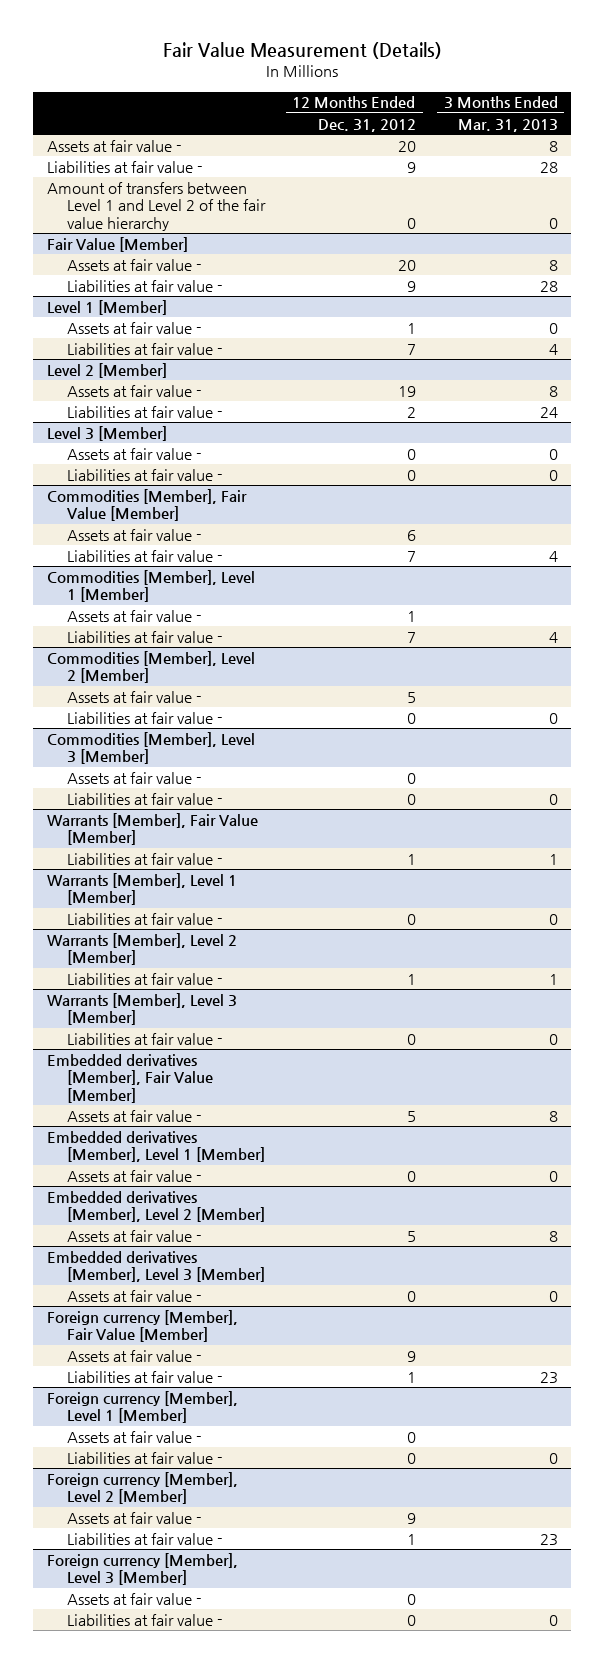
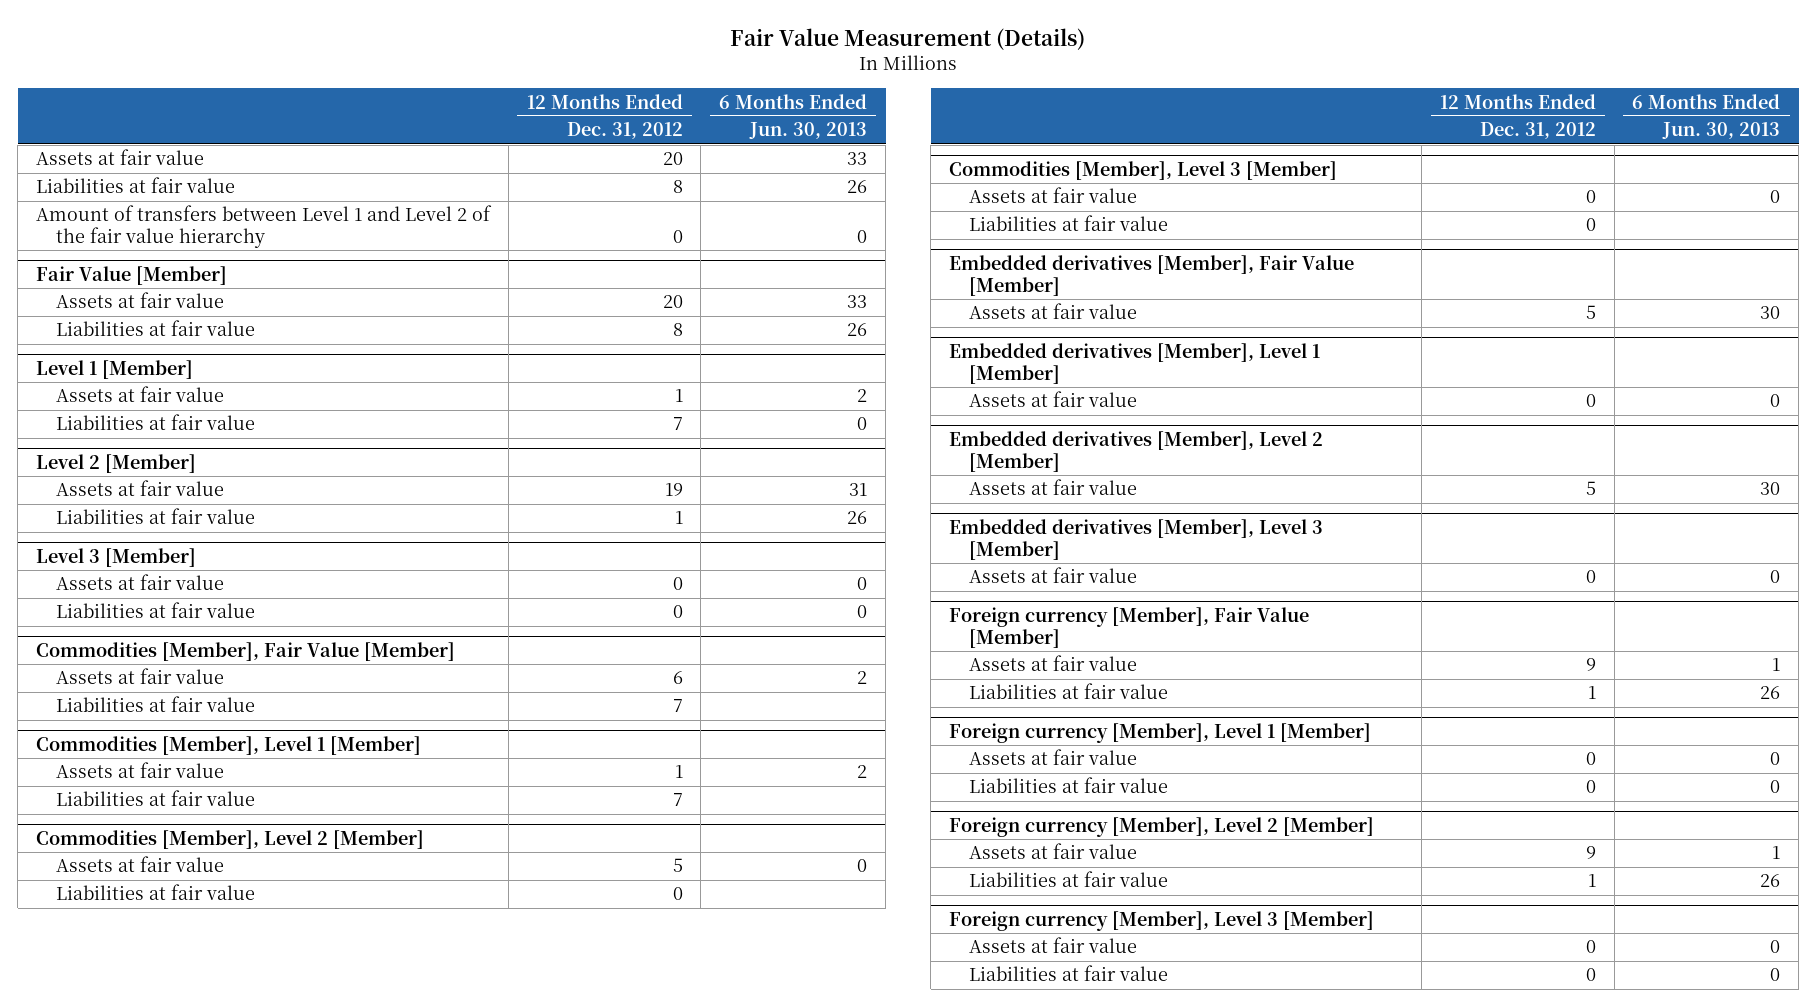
- | 12 Months Ended Dec. 31, 2012 | 3 Months Ended Mar. 31, 2013
+ | 12 Months Ended Dec. 31, 2012 | 6 Months Ended Jun. 30, 2013
- Assets at fair value - | 20 | 8
- Liabilities at fair value - | 9 | 28
+ Assets at fair value | 20 | 33
+ Liabilities at fair value | 8 | 26
@ Fair Value [Member]
- Assets at fair value - | 20 | 8
- Liabilities at fair value - | 9 | 28
+ Assets at fair value | 20 | 33
+ Liabilities at fair value | 8 | 26
@ Level 1 [Member]
- Assets at fair value - | 1 | 0
- Liabilities at fair value - | 7 | 4
+ Assets at fair value | 1 | 2
+ Liabilities at fair value | 7 | 0
@ Level 2 [Member]
- Assets at fair value - | 19 | 8
- Liabilities at fair value - | 2 | 24
+ Assets at fair value | 19 | 31
+ Liabilities at fair value | 1 | 26
@ Level 3 [Member]
- Assets at fair value - | 0 | 0
- Liabilities at fair value - | 0 | 0
+ Assets at fair value | 0 | 0
+ Liabilities at fair value | 0 | 0
@ Commodities [Member], Fair Value [Member]
- Assets at fair value - | 6 |
- Liabilities at fair value - | 7 | 4
+ Assets at fair value | 6 | 2
+ Liabilities at fair value | 7 |
@ Commodities [Member], Level 1 [Member]
- Assets at fair value - | 1 |
- Liabilities at fair value - | 7 | 4
+ Assets at fair value | 1 | 2
+ Liabilities at fair value | 7 |
@ Commodities [Member], Level 2 [Member]
- Assets at fair value - | 5 |
- Liabilities at fair value - | 0 | 0
+ Assets at fair value | 5 | 0
+ Liabilities at fair value | 0 |
@ Commodities [Member], Level 3 [Member]
- Assets at fair value - | 0 |
- Liabilities at fair value - | 0 | 0
- Warrants [Member], Fair Value [Member]
- Liabilities at fair value - | 1 | 1
- Warrants [Member], Level 1 [Member]
- Liabilities at fair value - | 0 | 0
- Warrants [Member], Level 2 [Member]
- Liabilities at fair value - | 1 | 1
- Warrants [Member], Level 3 [Member]
- Liabilities at fair value - | 0 | 0
@ Commodities [Member], Level 3 [Member]
+ Assets at fair value | 0 | 0
+ Liabilities at fair value | 0 |
@ Embedded derivatives [Member], Fair Value [Member]
- Assets at fair value - | 5 | 8
+ Assets at fair value | 5 | 30
@ Embedded derivatives [Member], Level 1 [Member]
- Assets at fair value - | 0 | 0
+ Assets at fair value | 0 | 0
@ Embedded derivatives [Member], Level 2 [Member]
- Assets at fair value - | 5 | 8
+ Assets at fair value | 5 | 30
@ Embedded derivatives [Member], Level 3 [Member]
- Assets at fair value - | 0 | 0
+ Assets at fair value | 0 | 0
@ Foreign currency [Member], Fair Value [Member]
- Assets at fair value - | 9 |
- Liabilities at fair value - | 1 | 23
+ Assets at fair value | 9 | 1
+ Liabilities at fair value | 1 | 26
@ Foreign currency [Member], Level 1 [Member]
- Assets at fair value - | 0 |
- Liabilities at fair value - | 0 | 0
+ Assets at fair value | 0 | 0
+ Liabilities at fair value | 0 | 0
@ Foreign currency [Member], Level 2 [Member]
- Assets at fair value - | 9 |
- Liabilities at fair value - | 1 | 23
+ Assets at fair value | 9 | 1
+ Liabilities at fair value | 1 | 26
@ Foreign currency [Member], Level 3 [Member]
- Assets at fair value - | 0 |
- Liabilities at fair value - | 0 | 0
+ Assets at fair value | 0 | 0
+ Liabilities at fair value | 0 | 0

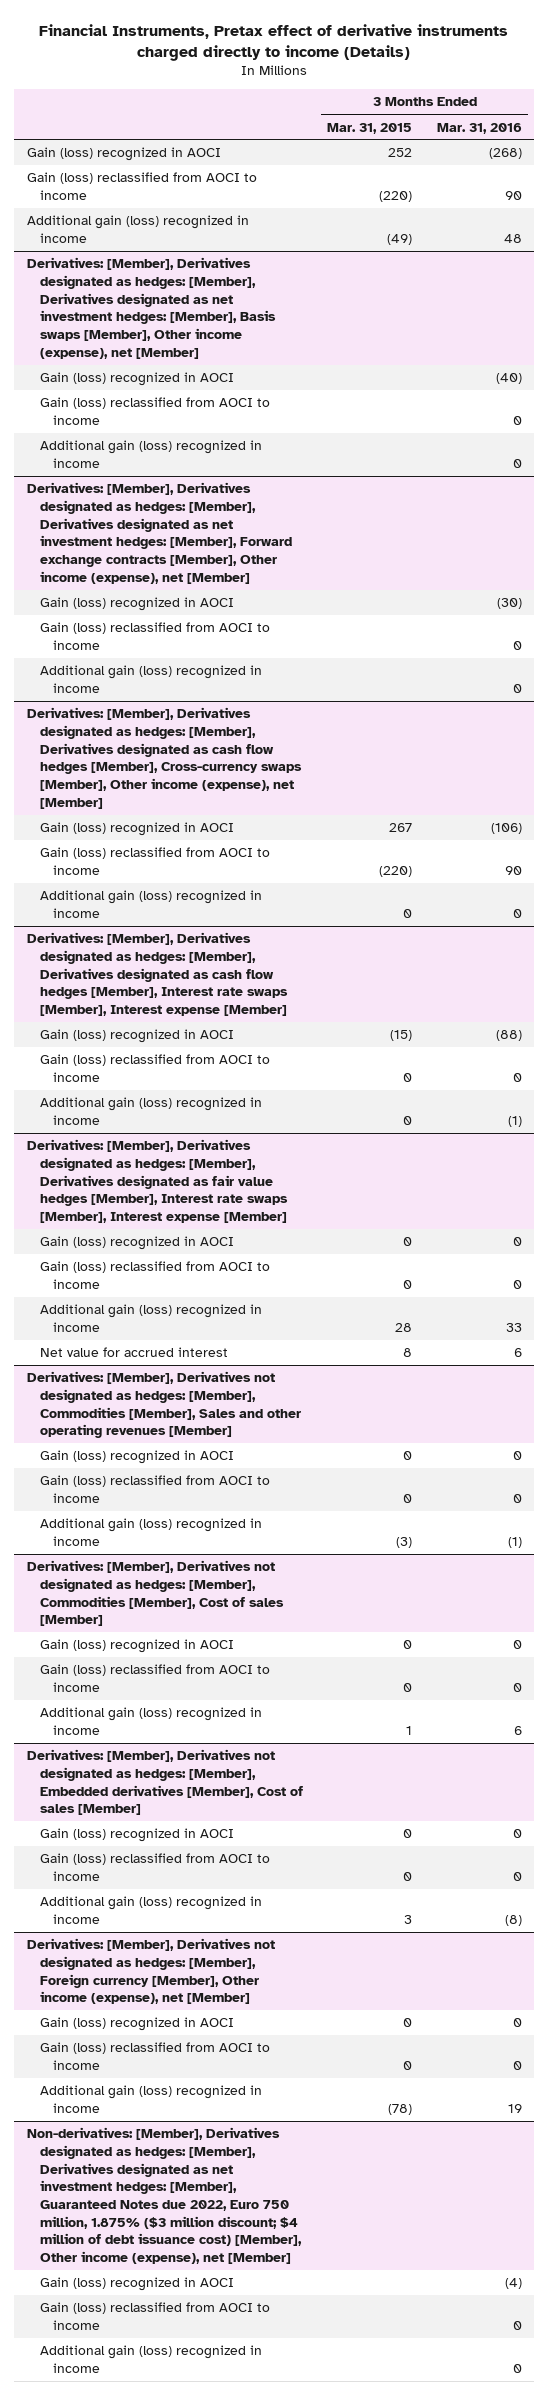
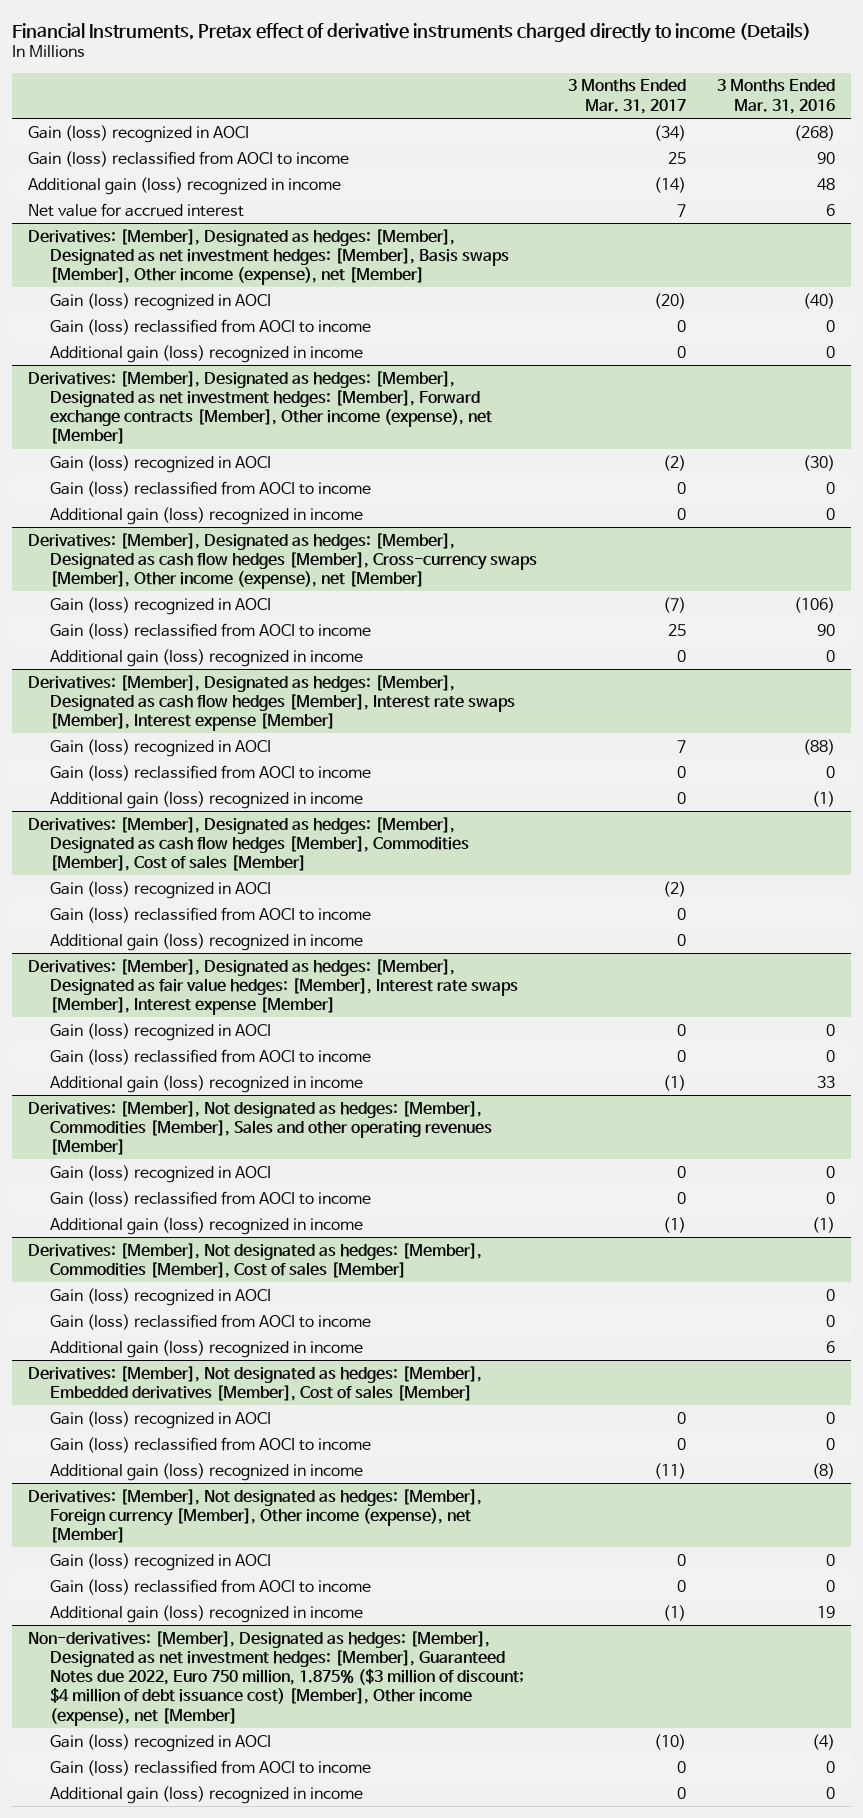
- | 3 Months Ended Mar. 31, 2015 | 3 Months Ended Mar. 31, 2016
+ | 3 Months Ended Mar. 31, 2017 | 3 Months Ended Mar. 31, 2016
- Derivatives: [Member], Derivatives designated as hedges: [Member], Derivatives designated as net investment hedges: [Member], Basis swaps [Member], Other income (expense), net [Member]
+ Net value for accrued interest | 7 | 6
+ Derivatives: [Member], Designated as hedges: [Member], Designated as net investment hedges: [Member], Basis swaps [Member], Other income (expense), net [Member]
- Derivatives: [Member], Derivatives designated as hedges: [Member], Derivatives designated as net investment hedges: [Member], Forward exchange contracts [Member], Other income (expense), net [Member]
+ Derivatives: [Member], Designated as hedges: [Member], Designated as net investment hedges: [Member], Forward exchange contracts [Member], Other income (expense), net [Member]
- Derivatives: [Member], Derivatives designated as hedges: [Member], Derivatives designated as cash flow hedges [Member], Cross-currency swaps [Member], Other income (expense), net [Member]
+ Derivatives: [Member], Designated as hedges: [Member], Designated as cash flow hedges [Member], Cross-currency swaps [Member], Other income (expense), net [Member]
- Derivatives: [Member], Derivatives designated as hedges: [Member], Derivatives designated as cash flow hedges [Member], Interest rate swaps [Member], Interest expense [Member]
+ Derivatives: [Member], Designated as hedges: [Member], Designated as cash flow hedges [Member], Interest rate swaps [Member], Interest expense [Member]
- Derivatives: [Member], Derivatives designated as hedges: [Member], Derivatives designated as fair value hedges [Member], Interest rate swaps [Member], Interest expense [Member]
+ Derivatives: [Member], Designated as hedges: [Member], Designated as cash flow hedges [Member], Commodities [Member], Cost of sales [Member]
+ Gain (loss) recognized in AOCI | (2) |
+ Gain (loss) reclassified from AOCI to income | 0 |
+ Additional gain (loss) recognized in income | 0 |
+ Derivatives: [Member], Designated as hedges: [Member], Designated as fair value hedges: [Member], Interest rate swaps [Member], Interest expense [Member]
- Net value for accrued interest | 8 | 6
- Derivatives: [Member], Derivatives not designated as hedges: [Member], Commodities [Member], Sales and other operating revenues [Member]
+ Derivatives: [Member], Not designated as hedges: [Member], Commodities [Member], Sales and other operating revenues [Member]
- Derivatives: [Member], Derivatives not designated as hedges: [Member], Commodities [Member], Cost of sales [Member]
+ Derivatives: [Member], Not designated as hedges: [Member], Commodities [Member], Cost of sales [Member]
- Derivatives: [Member], Derivatives not designated as hedges: [Member], Embedded derivatives [Member], Cost of sales [Member]
+ Derivatives: [Member], Not designated as hedges: [Member], Embedded derivatives [Member], Cost of sales [Member]
- Derivatives: [Member], Derivatives not designated as hedges: [Member], Foreign currency [Member], Other income (expense), net [Member]
+ Derivatives: [Member], Not designated as hedges: [Member], Foreign currency [Member], Other income (expense), net [Member]
- Non-derivatives: [Member], Derivatives designated as hedges: [Member], Derivatives designated as net investment hedges: [Member], Guaranteed Notes due 2022, Euro 750 million, 1.875% ($3 million discount; $4 million of debt issuance cost) [Member], Other income (expense), net [Member]
+ Non-derivatives: [Member], Designated as hedges: [Member], Designated as net investment hedges: [Member], Guaranteed Notes due 2022, Euro 750 million, 1.875% ($3 million of discount; $4 million of debt issuance cost) [Member], Other income (expense), net [Member]

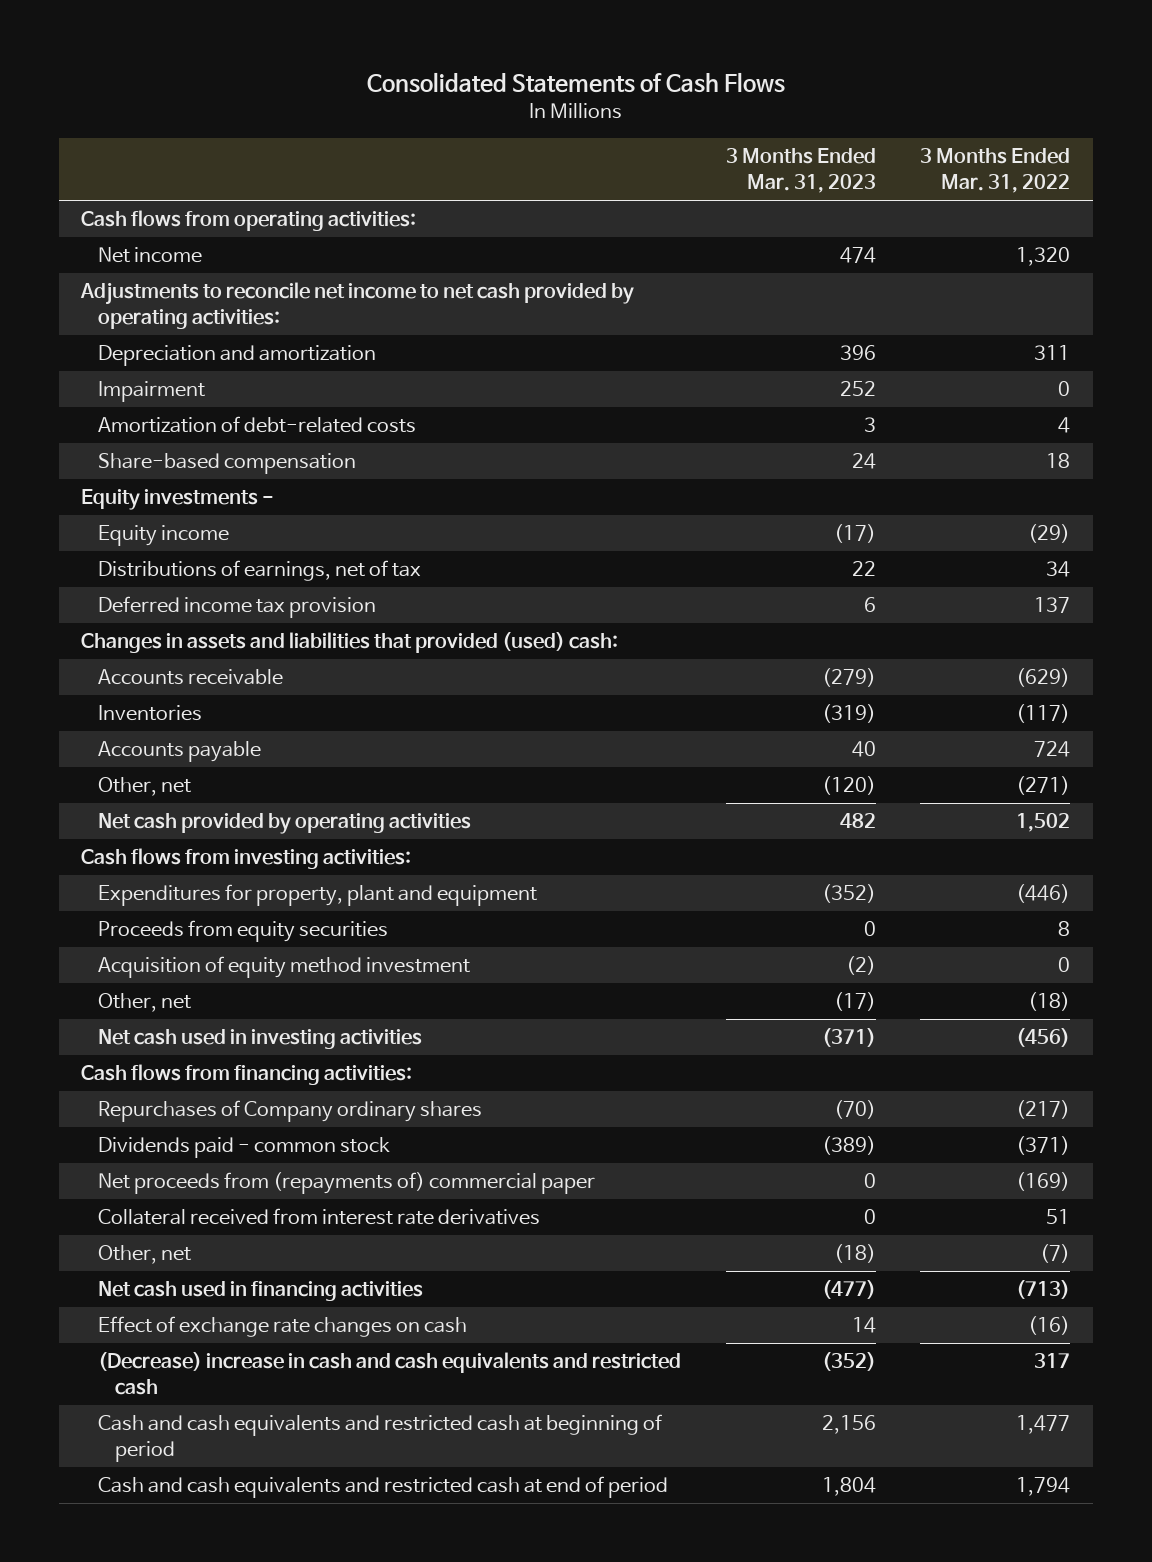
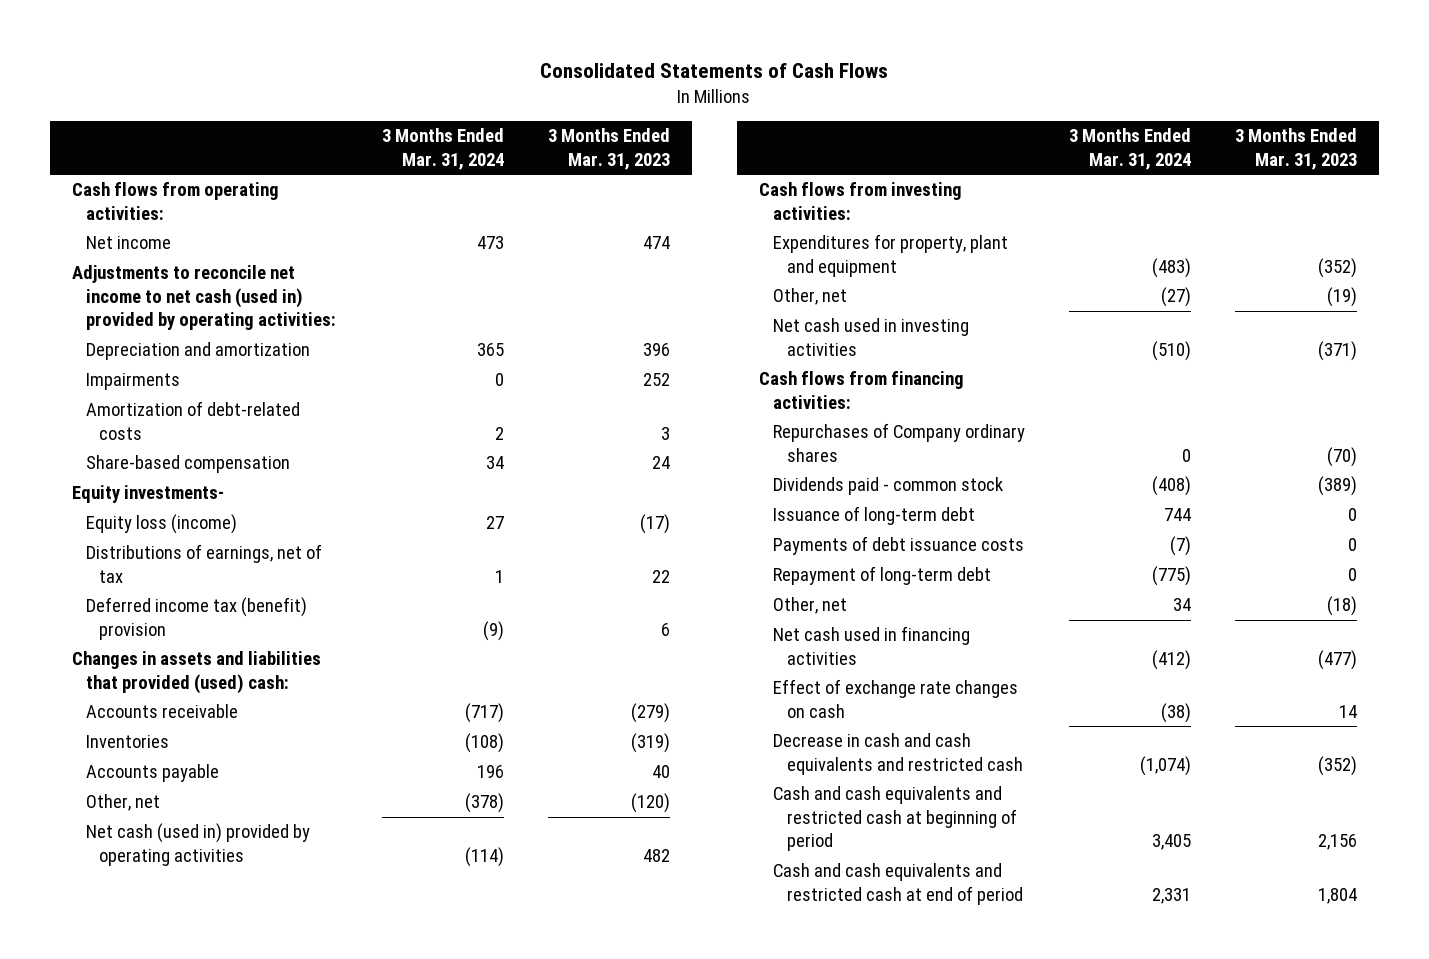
- | 3 Months Ended Mar. 31, 2023 | 3 Months Ended Mar. 31, 2022
+ | 3 Months Ended Mar. 31, 2024 | 3 Months Ended Mar. 31, 2023
- Adjustments to reconcile net income to net cash provided by operating activities:
+ Adjustments to reconcile net income to net cash (used in) provided by operating activities:
- Impairment | 252 | 0
+ Impairments | 0 | 252
- Equity investments -
- Equity income | (17) | (29)
+ Equity investments-
+ Equity loss (income) | 27 | (17)
- Deferred income tax provision | 6 | 137
+ Deferred income tax (benefit) provision | (9) | 6
- Net cash provided by operating activities | 482 | 1,502
+ Net cash (used in) provided by operating activities | (114) | 482
- Proceeds from equity securities | 0 | 8
- Acquisition of equity method investment | (2) | 0
- Other, net | (17) | (18)
+ Other, net | (27) | (19)
- Net proceeds from (repayments of) commercial paper | 0 | (169)
- Collateral received from interest rate derivatives | 0 | 51
+ Issuance of long-term debt | 744 | 0
+ Payments of debt issuance costs | (7) | 0
+ Repayment of long-term debt | (775) | 0
- (Decrease) increase in cash and cash equivalents and restricted cash | (352) | 317
+ Decrease in cash and cash equivalents and restricted cash | (1,074) | (352)

